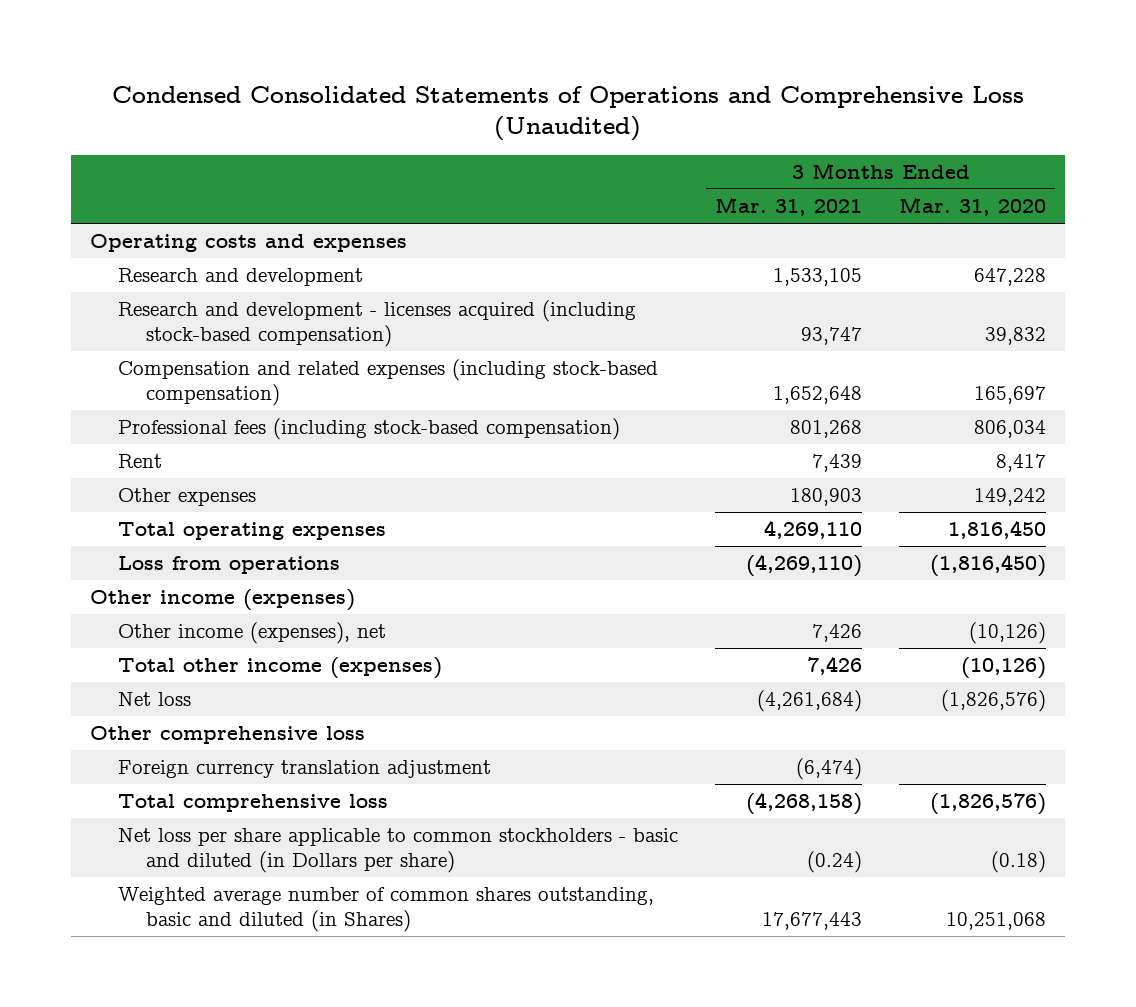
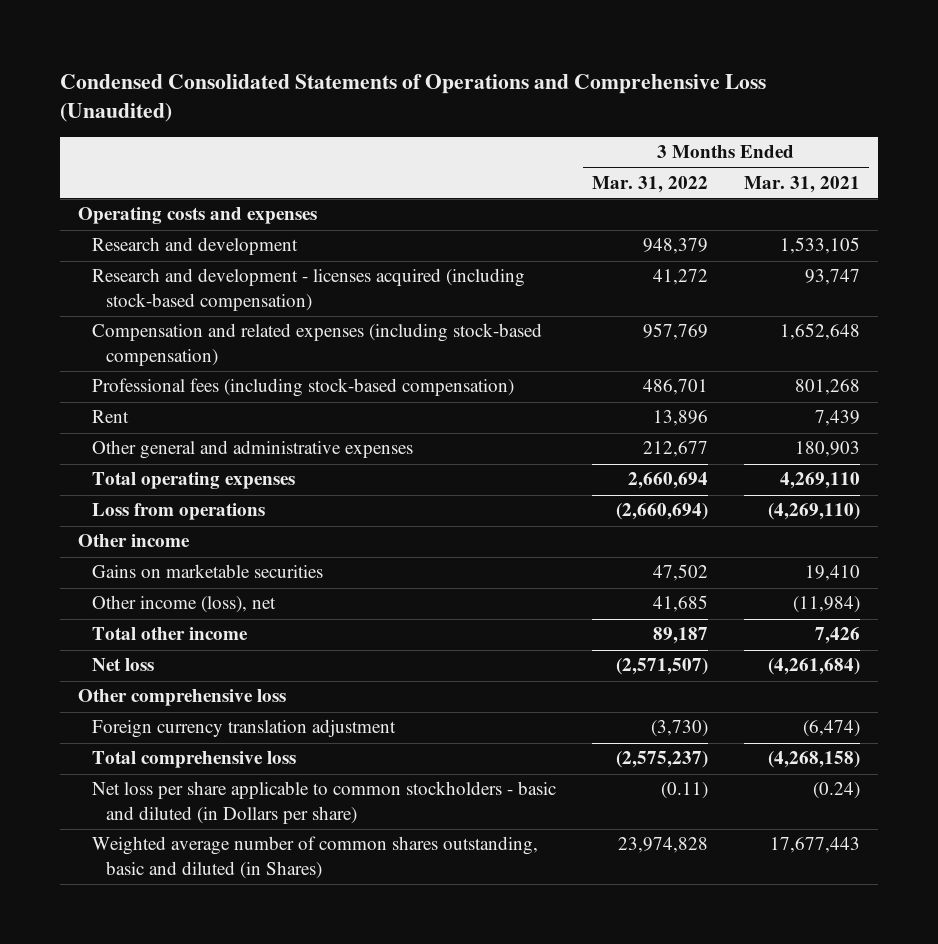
- | 3 Months Ended Mar. 31, 2021 | 3 Months Ended Mar. 31, 2020
+ | 3 Months Ended Mar. 31, 2022 | 3 Months Ended Mar. 31, 2021
- Other expenses | 180,903 | 149,242
+ Other general and administrative expenses | 212,677 | 180,903
- Other income (expenses)
- Other income (expenses), net | 7,426 | (10,126)
- Total other income (expenses) | 7,426 | (10,126)
+ Other income
+ Gains on marketable securities | 47,502 | 19,410
+ Other income (loss), net | 41,685 | (11,984)
+ Total other income | 89,187 | 7,426

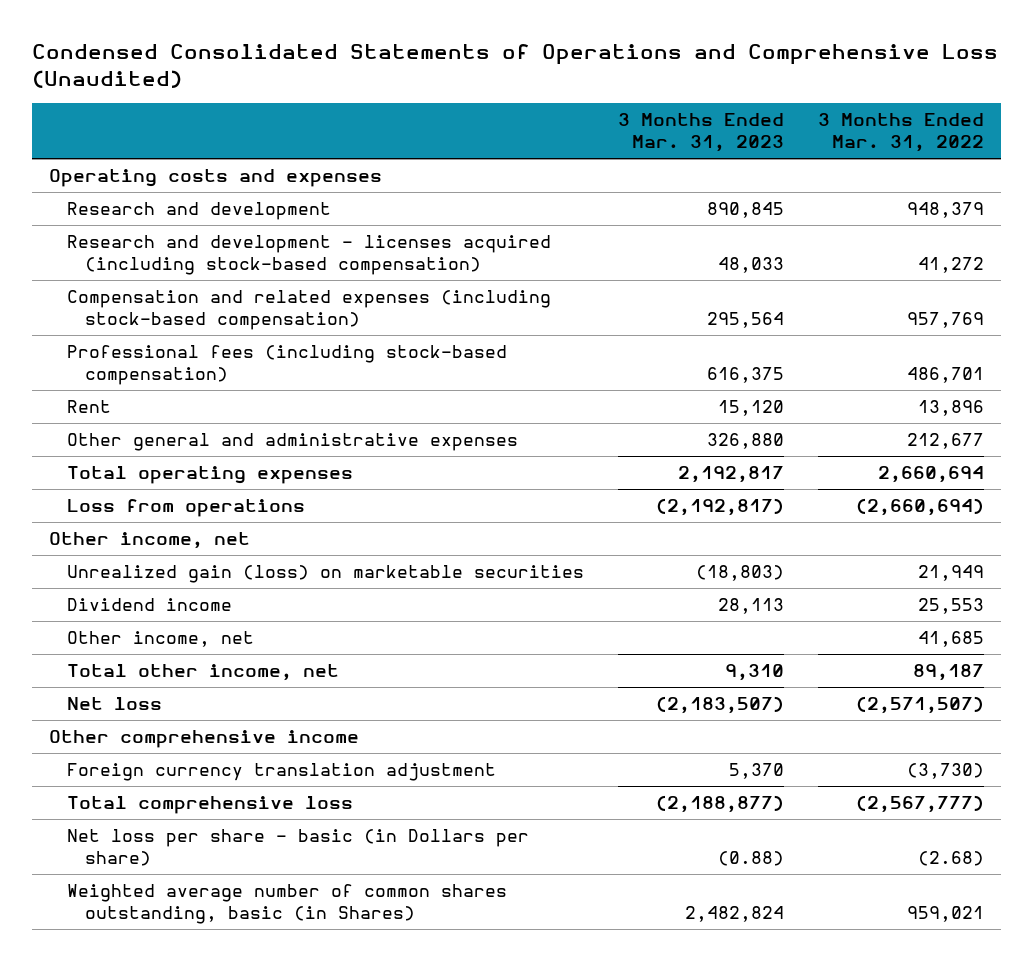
- | 3 Months Ended Mar. 31, 2022 | 3 Months Ended Mar. 31, 2021
+ | 3 Months Ended Mar. 31, 2023 | 3 Months Ended Mar. 31, 2022
- Other income
- Gains on marketable securities | 47,502 | 19,410
- Other income (loss), net | 41,685 | (11,984)
- Total other income | 89,187 | 7,426
+ Other income, net
+ Unrealized gain (loss) on marketable securities | (18,803) | 21,949
+ Dividend income | 28,113 | 25,553
+ Other income, net | | 41,685
+ Total other income, net | 9,310 | 89,187
- Other comprehensive loss
+ Other comprehensive income
- Total comprehensive loss | (2,575,237) | (4,268,158)
- Net loss per share applicable to common stockholders - basic and diluted (in Dollars per share) | (0.11) | (0.24)
- Weighted average number of common shares outstanding, basic and diluted (in Shares) | 23,974,828 | 17,677,443
+ Total comprehensive loss | (2,188,877) | (2,567,777)
+ Net loss per share - basic (in Dollars per share) | (0.88) | (2.68)
+ Weighted average number of common shares outstanding, basic (in Shares) | 2,482,824 | 959,021

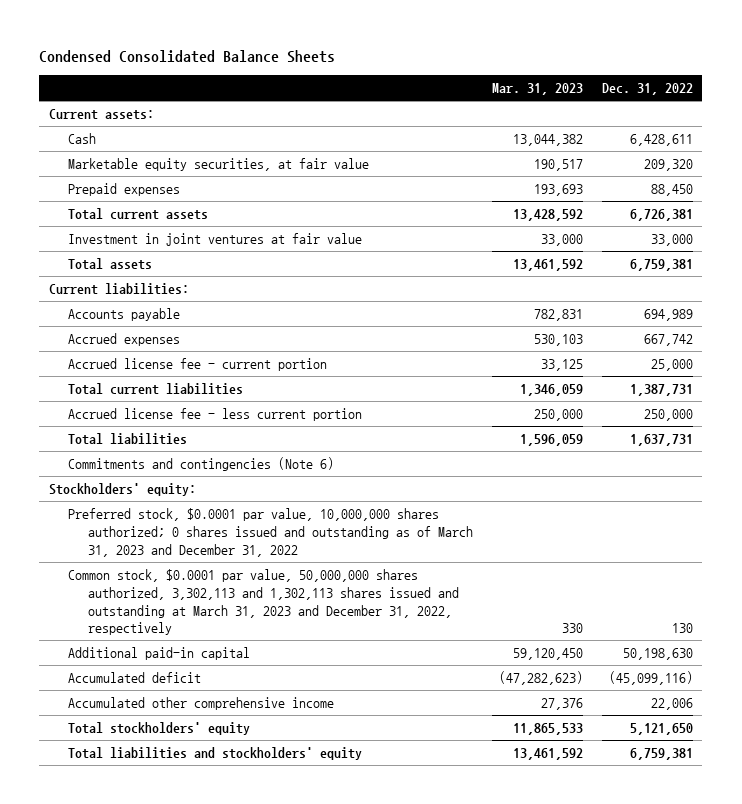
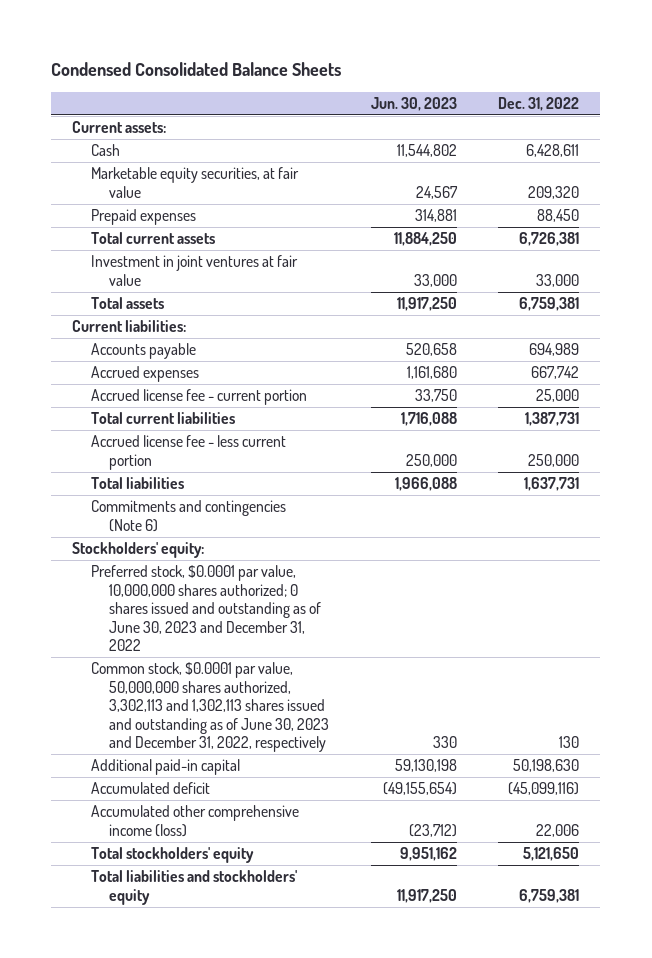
- | Mar. 31, 2023 | Dec. 31, 2022
+ | Jun. 30, 2023 | Dec. 31, 2022
- Preferred stock, $0.0001 par value, 10,000,000 shares authorized; 0 shares issued and outstanding as of March 31, 2023 and December 31, 2022
- Common stock, $0.0001 par value, 50,000,000 shares authorized, 3,302,113 and 1,302,113 shares issued and outstanding at March 31, 2023 and December 31, 2022, respectively | 330 | 130
+ Preferred stock, $0.0001 par value, 10,000,000 shares authorized; 0 shares issued and outstanding as of June 30, 2023 and December 31, 2022
+ Common stock, $0.0001 par value, 50,000,000 shares authorized, 3,302,113 and 1,302,113 shares issued and outstanding as of June 30, 2023 and December 31, 2022, respectively | 330 | 130
- Accumulated other comprehensive income | 27,376 | 22,006
+ Accumulated other comprehensive income (loss) | (23,712) | 22,006

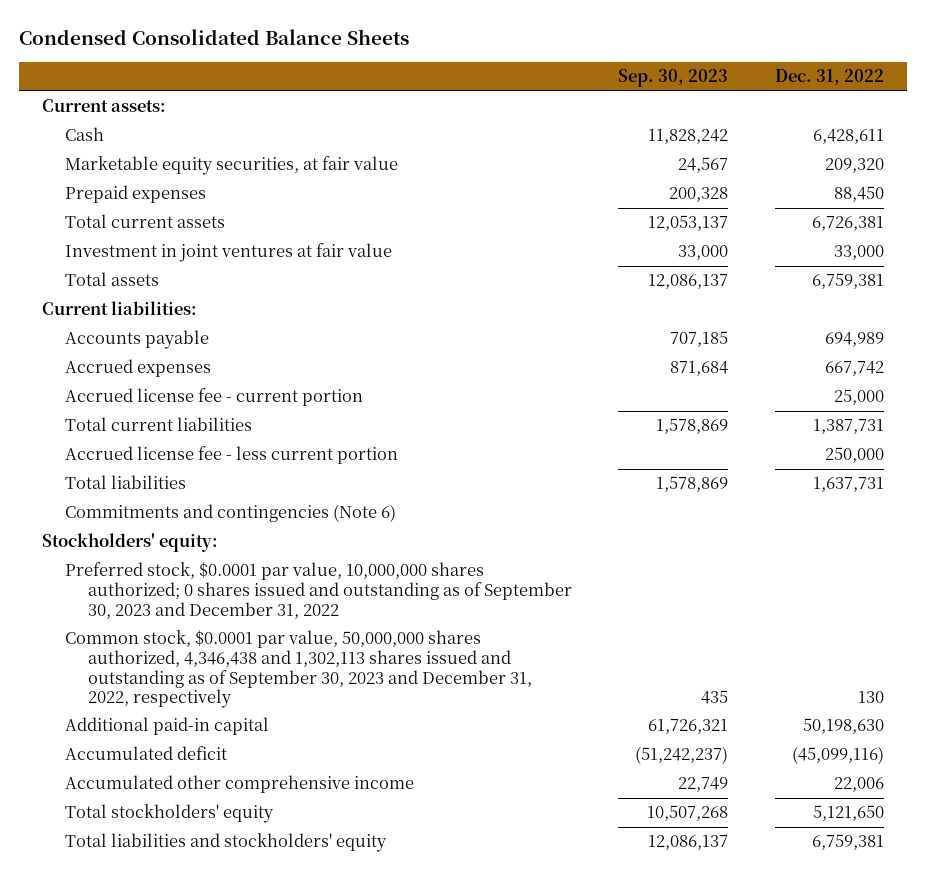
- | Jun. 30, 2023 | Dec. 31, 2022
+ | Sep. 30, 2023 | Dec. 31, 2022
- Preferred stock, $0.0001 par value, 10,000,000 shares authorized; 0 shares issued and outstanding as of June 30, 2023 and December 31, 2022
- Common stock, $0.0001 par value, 50,000,000 shares authorized, 3,302,113 and 1,302,113 shares issued and outstanding as of June 30, 2023 and December 31, 2022, respectively | 330 | 130
+ Preferred stock, $0.0001 par value, 10,000,000 shares authorized; 0 shares issued and outstanding as of September 30, 2023 and December 31, 2022
+ Common stock, $0.0001 par value, 50,000,000 shares authorized, 4,346,438 and 1,302,113 shares issued and outstanding as of September 30, 2023 and December 31, 2022, respectively | 435 | 130
- Accumulated other comprehensive income (loss) | (23,712) | 22,006
+ Accumulated other comprehensive income | 22,749 | 22,006

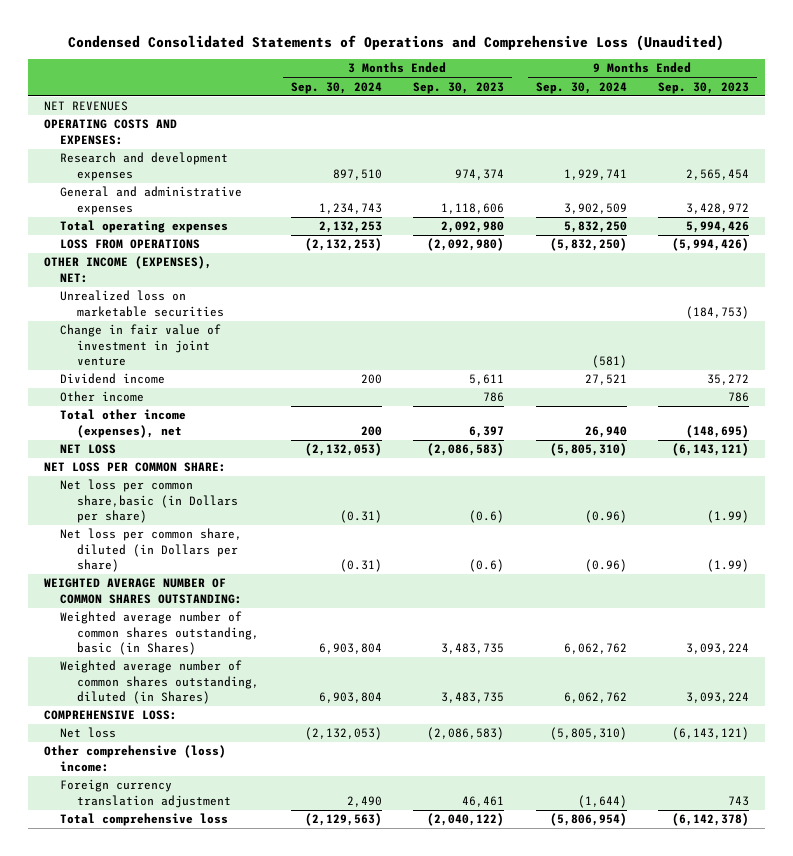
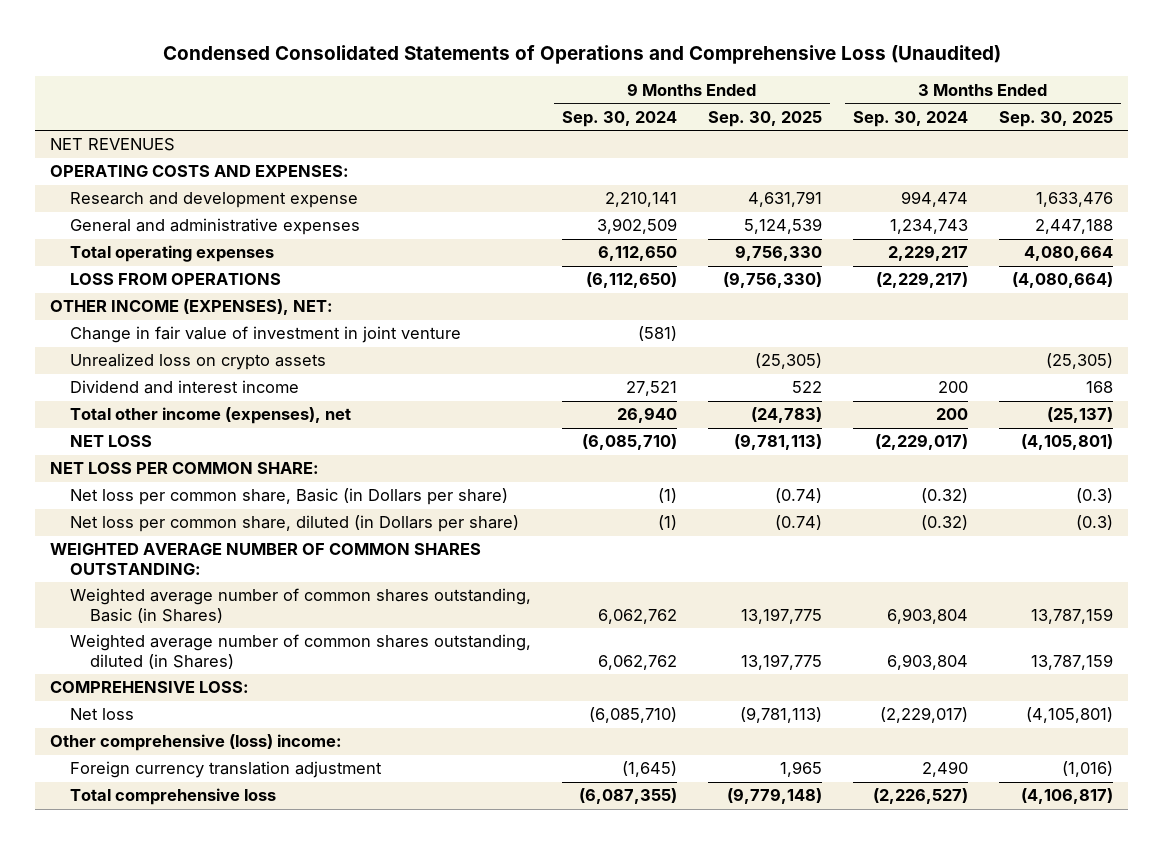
- | 3 Months Ended Sep. 30, 2024 | 3 Months Ended Sep. 30, 2023 | 9 Months Ended Sep. 30, 2024 | 9 Months Ended Sep. 30, 2023
+ | 9 Months Ended Sep. 30, 2024 | 9 Months Ended Sep. 30, 2025 | 3 Months Ended Sep. 30, 2024 | 3 Months Ended Sep. 30, 2025
- Research and development expenses | 897,510 | 974,374 | 1,929,741 | 2,565,454
+ Research and development expense | 2,210,141 | 4,631,791 | 994,474 | 1,633,476
- Total operating expenses | 2,132,253 | 2,092,980 | 5,832,250 | 5,994,426
- LOSS FROM OPERATIONS | (2,132,253) | (2,092,980) | (5,832,250) | (5,994,426)
+ Total operating expenses | 6,112,650 | 9,756,330 | 2,229,217 | 4,080,664
+ LOSS FROM OPERATIONS | (6,112,650) | (9,756,330) | (2,229,217) | (4,080,664)
- Unrealized loss on marketable securities | | | | (184,753)
- Dividend income | 200 | 5,611 | 27,521 | 35,272
- Other income | | 786 | | 786
+ Unrealized loss on crypto assets | | (25,305) | | (25,305)
+ Dividend and interest income | 27,521 | 522 | 200 | 168
- NET LOSS | (2,132,053) | (2,086,583) | (5,805,310) | (6,143,121)
+ NET LOSS | (6,085,710) | (9,781,113) | (2,229,017) | (4,105,801)
- Net loss per common share,basic (in Dollars per share) | (0.31) | (0.6) | (0.96) | (1.99)
- Net loss per common share, diluted (in Dollars per share) | (0.31) | (0.6) | (0.96) | (1.99)
+ Net loss per common share, Basic (in Dollars per share) | (1) | (0.74) | (0.32) | (0.3)
+ Net loss per common share, diluted (in Dollars per share) | (1) | (0.74) | (0.32) | (0.3)
- Weighted average number of common shares outstanding, basic (in Shares) | 6,903,804 | 3,483,735 | 6,062,762 | 3,093,224
+ Weighted average number of common shares outstanding, Basic (in Shares) | 6,062,762 | 13,197,775 | 6,903,804 | 13,787,159
- Net loss | (2,132,053) | (2,086,583) | (5,805,310) | (6,143,121)
+ Net loss | (6,085,710) | (9,781,113) | (2,229,017) | (4,105,801)
- Foreign currency translation adjustment | 2,490 | 46,461 | (1,644) | 743
- Total comprehensive loss | (2,129,563) | (2,040,122) | (5,806,954) | (6,142,378)
+ Foreign currency translation adjustment | (1,645) | 1,965 | 2,490 | (1,016)
+ Total comprehensive loss | (6,087,355) | (9,779,148) | (2,226,527) | (4,106,817)

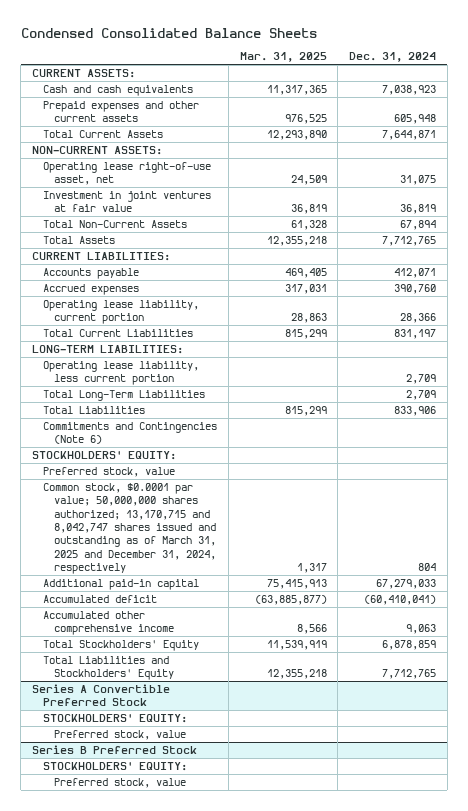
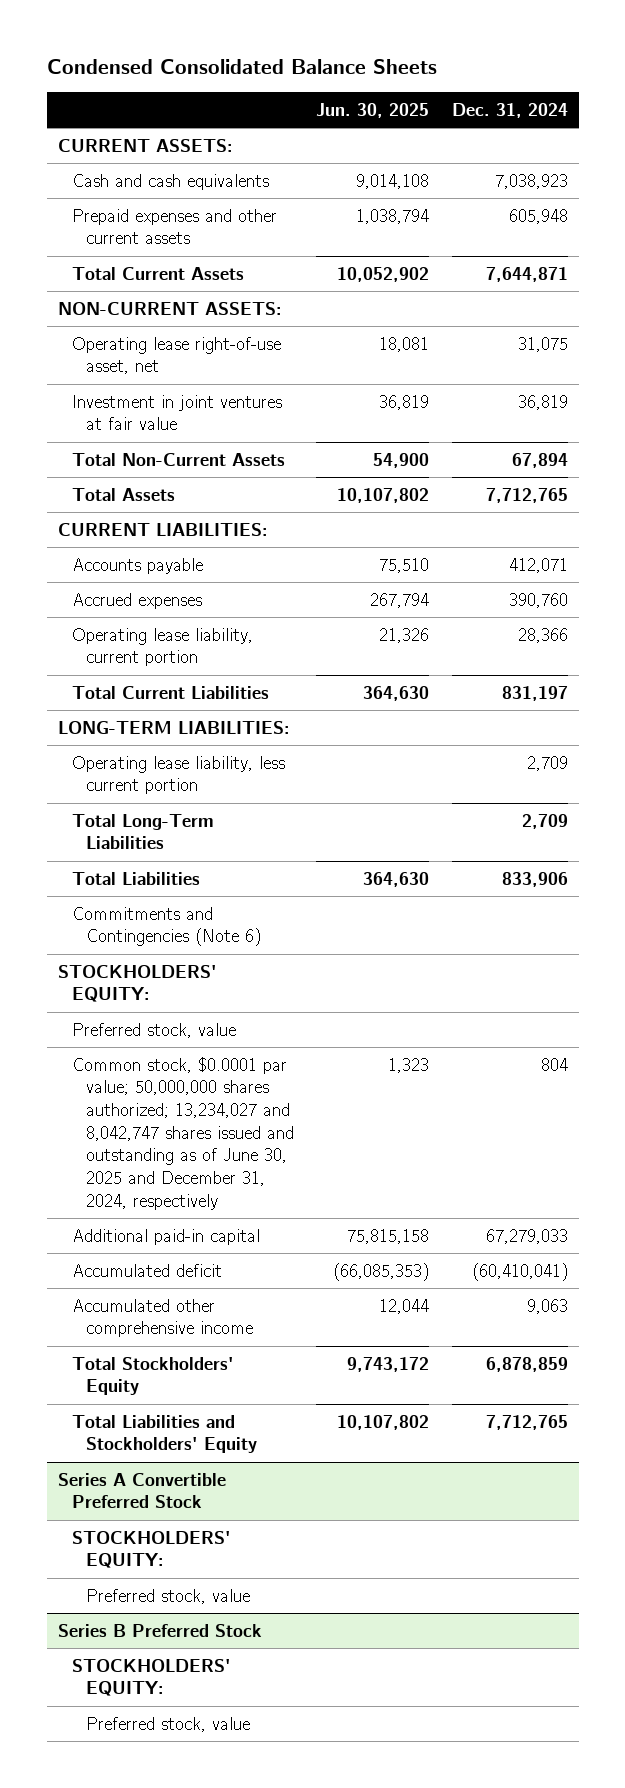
- | Mar. 31, 2025 | Dec. 31, 2024
+ | Jun. 30, 2025 | Dec. 31, 2024
- Common stock, $0.0001 par value; 50,000,000 shares authorized; 13,170,715 and 8,042,747 shares issued and outstanding as of March 31, 2025 and December 31, 2024, respectively | 1,317 | 804
+ Common stock, $0.0001 par value; 50,000,000 shares authorized; 13,234,027 and 8,042,747 shares issued and outstanding as of June 30, 2025 and December 31, 2024, respectively | 1,323 | 804

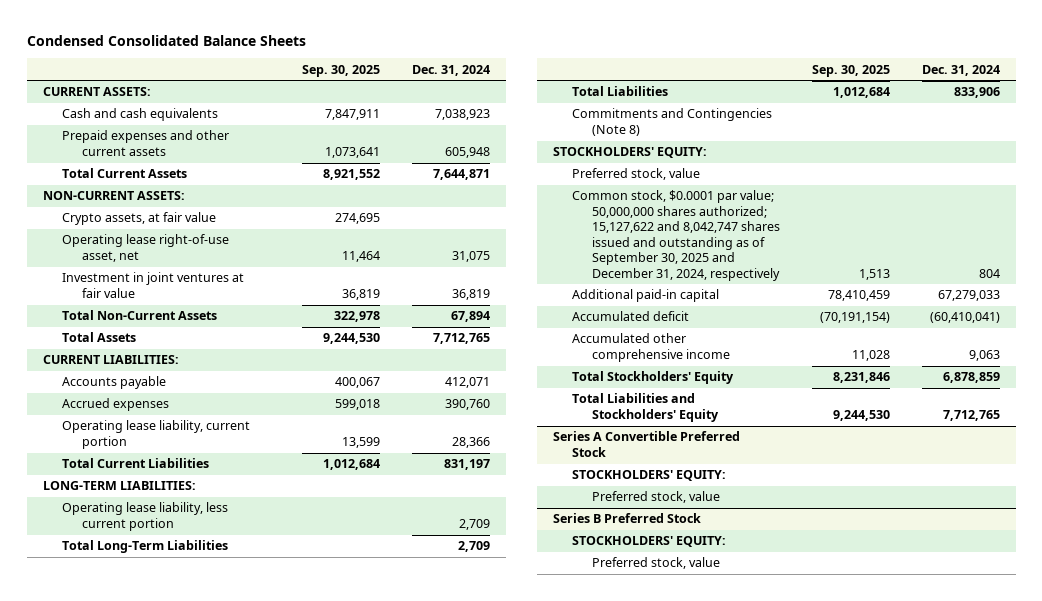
- | Jun. 30, 2025 | Dec. 31, 2024
+ | Sep. 30, 2025 | Dec. 31, 2024
+ Crypto assets, at fair value | 274,695 |
- Commitments and Contingencies (Note 6)
+ Commitments and Contingencies (Note 8)
- Common stock, $0.0001 par value; 50,000,000 shares authorized; 13,234,027 and 8,042,747 shares issued and outstanding as of June 30, 2025 and December 31, 2024, respectively | 1,323 | 804
+ Common stock, $0.0001 par value; 50,000,000 shares authorized; 15,127,622 and 8,042,747 shares issued and outstanding as of September 30, 2025 and December 31, 2024, respectively | 1,513 | 804

